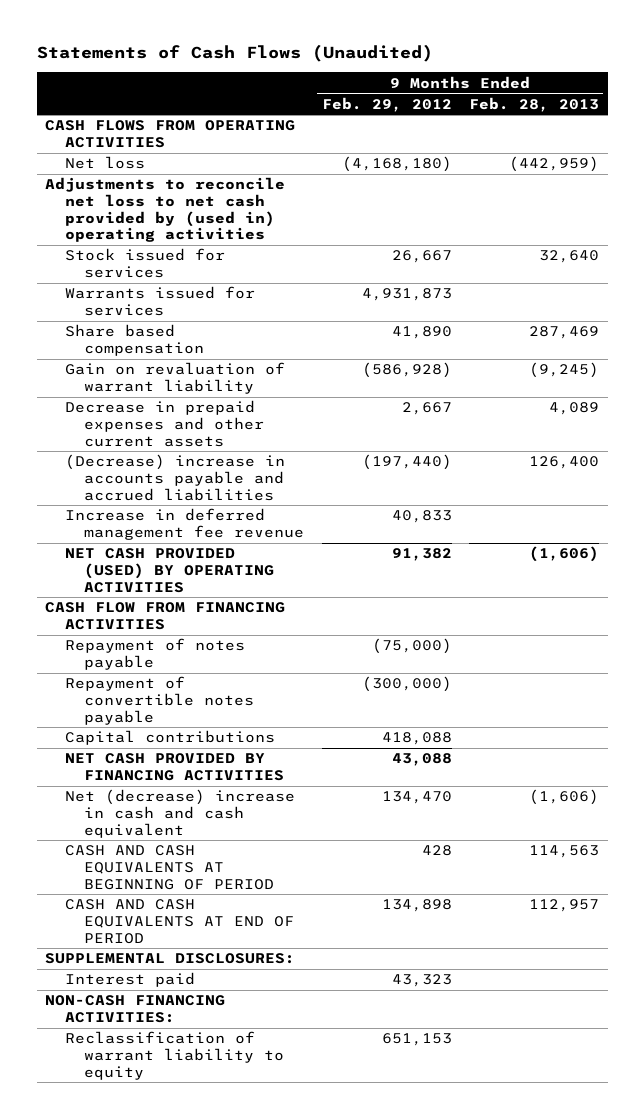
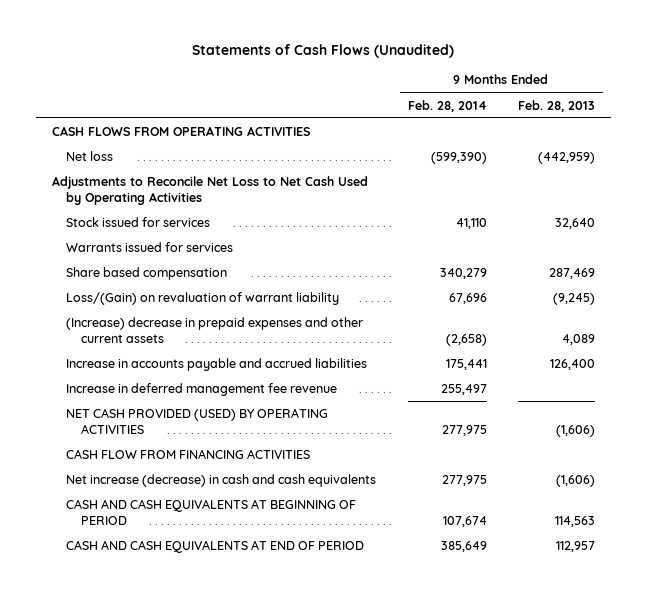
- | 9 Months Ended Feb. 29, 2012 | 9 Months Ended Feb. 28, 2013
+ | 9 Months Ended Feb. 28, 2014 | 9 Months Ended Feb. 28, 2013
- Adjustments to reconcile net loss to net cash provided by (used in) operating activities
+ Adjustments to Reconcile Net Loss to Net Cash Used by Operating Activities
- Gain on revaluation of warrant liability | (586,928) | (9,245)
- Decrease in prepaid expenses and other current assets | 2,667 | 4,089
- (Decrease) increase in accounts payable and accrued liabilities | (197,440) | 126,400
+ Loss/(Gain) on revaluation of warrant liability | 67,696 | (9,245)
+ (Increase) decrease in prepaid expenses and other current assets | (2,658) | 4,089
+ Increase in accounts payable and accrued liabilities | 175,441 | 126,400
- Repayment of notes payable | (75,000) |
- Repayment of convertible notes payable | (300,000) |
- Capital contributions | 418,088 |
- NET CASH PROVIDED BY FINANCING ACTIVITIES | 43,088 |
- Net (decrease) increase in cash and cash equivalent | 134,470 | (1,606)
+ Net increase (decrease) in cash and cash equivalents | 277,975 | (1,606)
- SUPPLEMENTAL DISCLOSURES:
- Interest paid | 43,323 |
- NON-CASH FINANCING ACTIVITIES:
- Reclassification of warrant liability to equity | 651,153 |

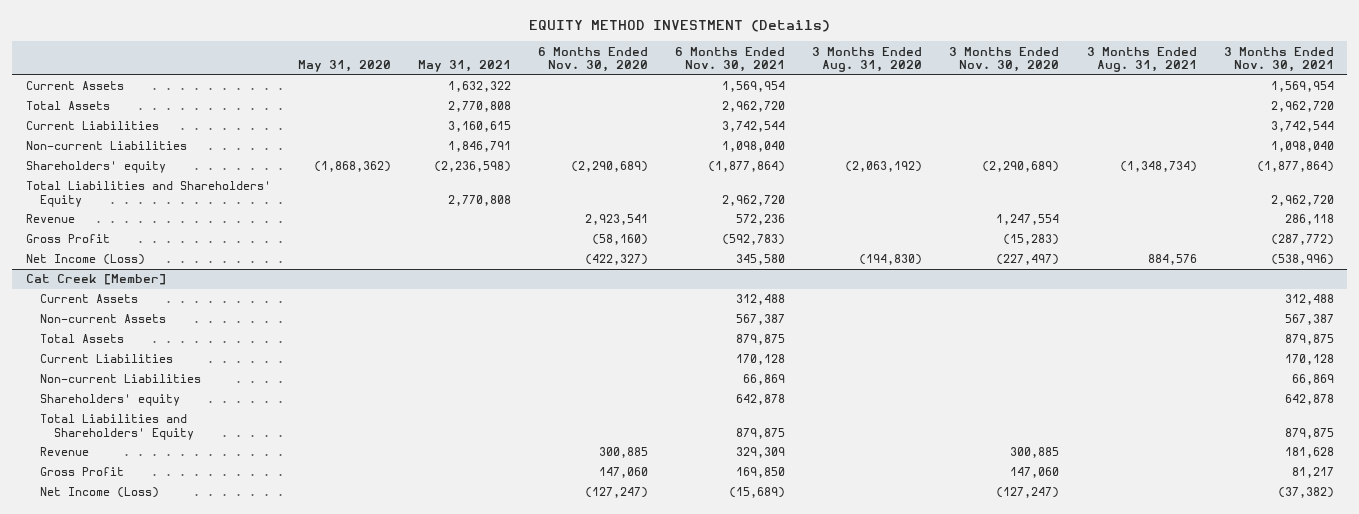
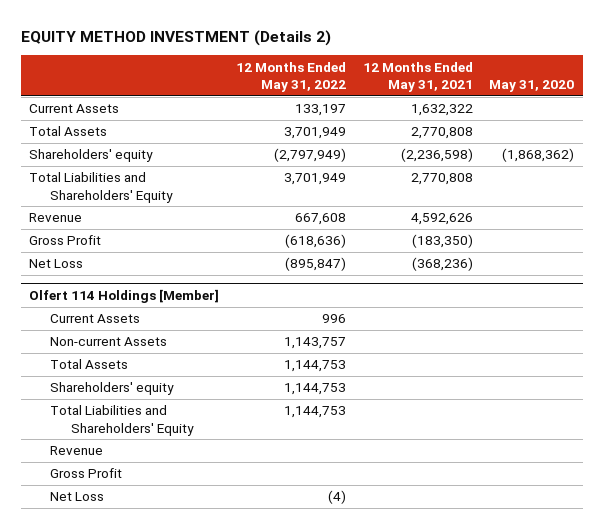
- EQUITY METHOD INVESTMENT (Details)
+ EQUITY METHOD INVESTMENT (Details 2)
- | May 31, 2020 | May 31, 2021 | 6 Months Ended Nov. 30, 2020 | 6 Months Ended Nov. 30, 2021 | 3 Months Ended Aug. 31, 2020 | 3 Months Ended Nov. 30, 2020 | 3 Months Ended Aug. 31, 2021 | 3 Months Ended Nov. 30, 2021
+ | 12 Months Ended May 31, 2022 | 12 Months Ended May 31, 2021 | May 31, 2020
- Current Liabilities | | 3,160,615 | | 3,742,544 | | | | 3,742,544
- Non-current Liabilities | | 1,846,791 | | 1,098,040 | | | | 1,098,040
- Net Income (Loss) | | | (422,327) | 345,580 | (194,830) | (227,497) | 884,576 | (538,996)
- Cat Creek [Member]
- Current Assets | | | | 312,488 | | | | 312,488
- Non-current Assets | | | | 567,387 | | | | 567,387
- Total Assets | | | | 879,875 | | | | 879,875
- Current Liabilities | | | | 170,128 | | | | 170,128
- Non-current Liabilities | | | | 66,869 | | | | 66,869
- Shareholders' equity | | | | 642,878 | | | | 642,878
- Total Liabilities and Shareholders' Equity | | | | 879,875 | | | | 879,875
- Revenue | | | 300,885 | 329,309 | | 300,885 | | 181,628
- Gross Profit | | | 147,060 | 169,850 | | 147,060 | | 81,217
- Net Income (Loss) | | | (127,247) | (15,689) | | (127,247) | | (37,382)
+ Net Loss | (895,847) | (368,236) |
+ Olfert 114 Holdings [Member]
+ Current Assets | 996 | |
+ Non-current Assets | 1,143,757 | |
+ Total Assets | 1,144,753 | |
+ Shareholders' equity | 1,144,753 | |
+ Total Liabilities and Shareholders' Equity | 1,144,753 | |
+ Revenue
+ Gross Profit
+ Net Loss | (4) | |

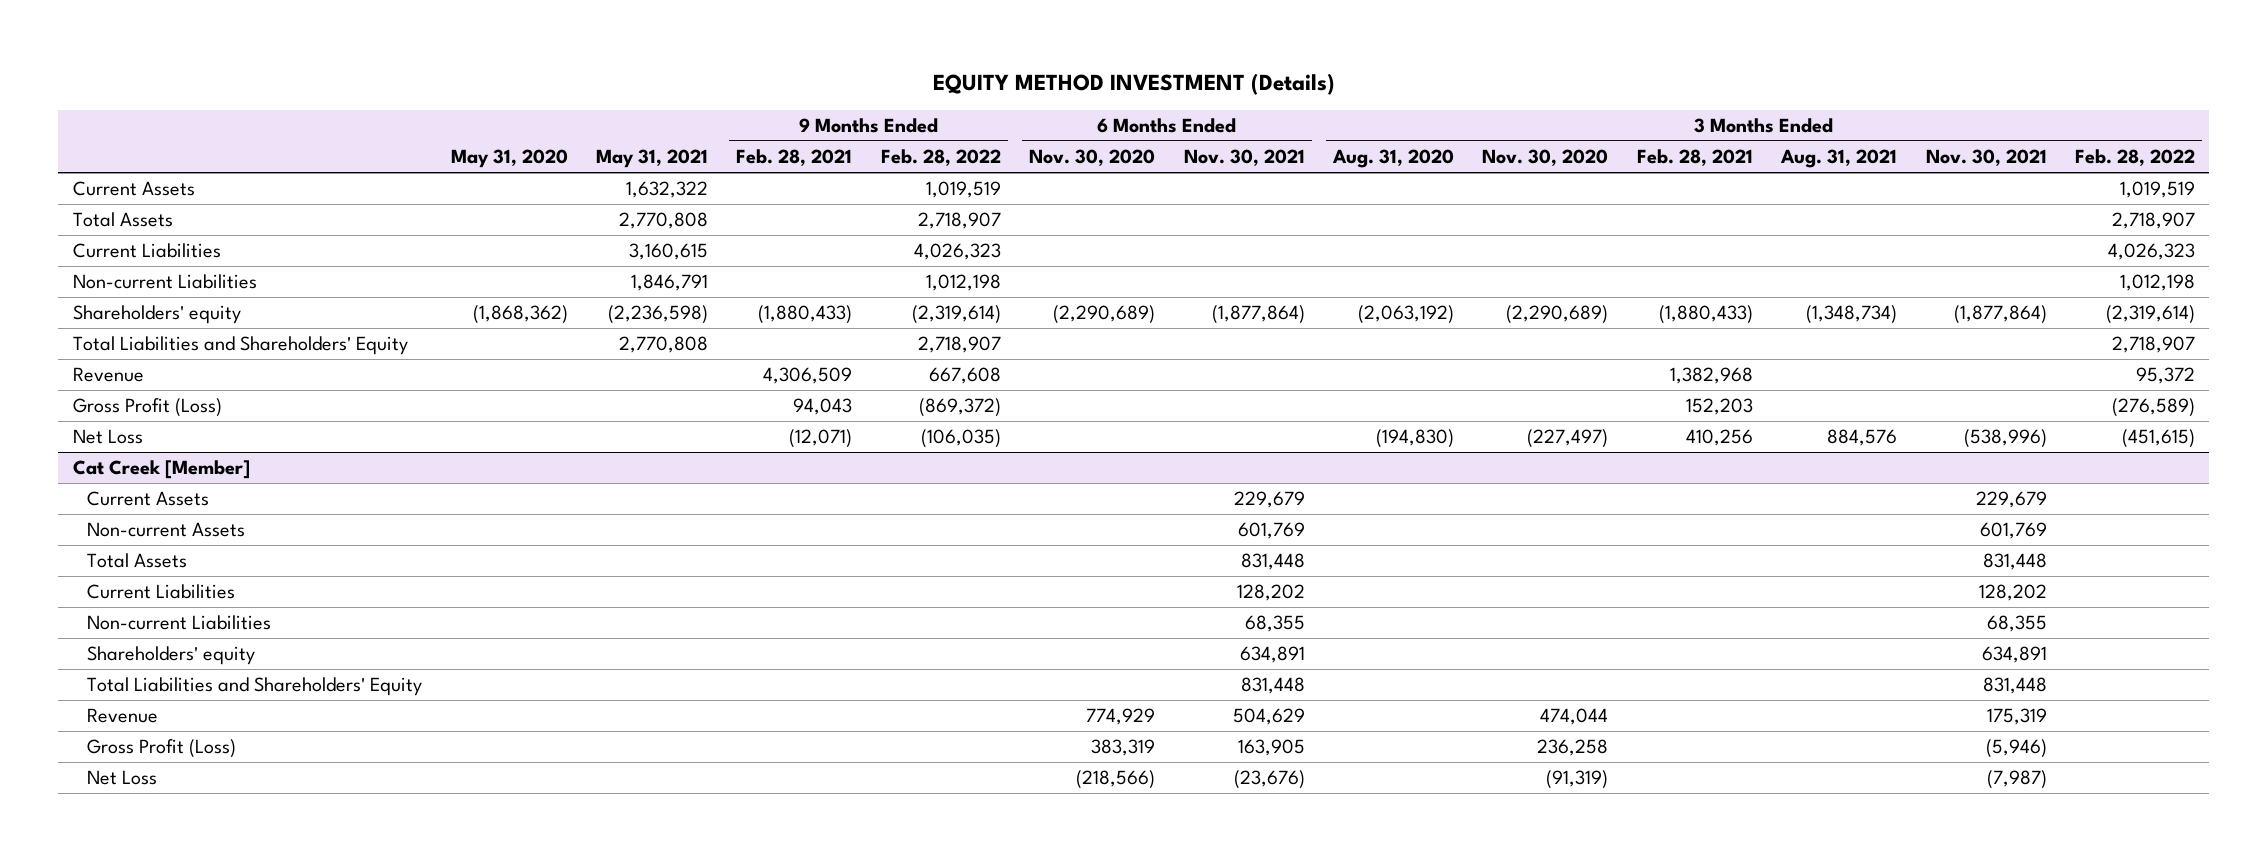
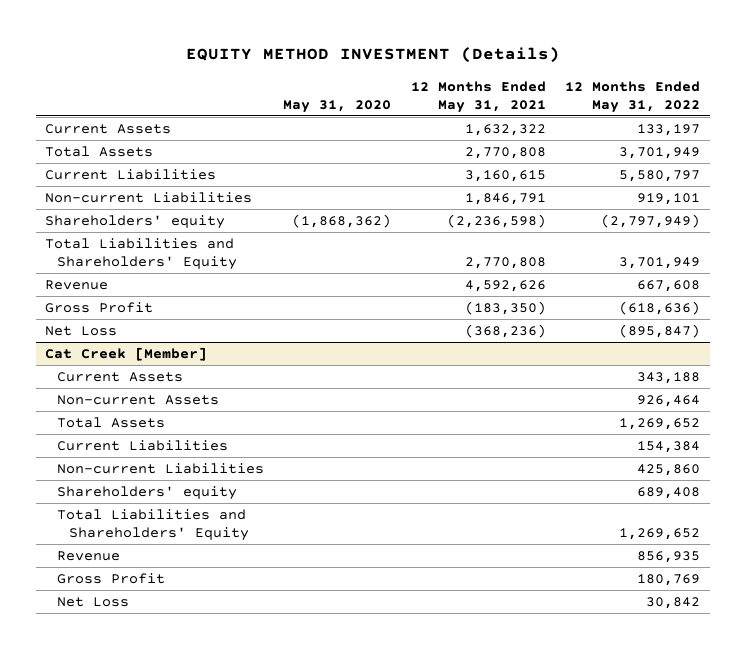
- | May 31, 2020 | May 31, 2021 | 9 Months Ended Feb. 28, 2021 | 9 Months Ended Feb. 28, 2022 | 6 Months Ended Nov. 30, 2020 | 6 Months Ended Nov. 30, 2021 | 3 Months Ended Aug. 31, 2020 | 3 Months Ended Nov. 30, 2020 | 3 Months Ended Feb. 28, 2021 | 3 Months Ended Aug. 31, 2021 | 3 Months Ended Nov. 30, 2021 | 3 Months Ended Feb. 28, 2022
+ | May 31, 2020 | 12 Months Ended May 31, 2021 | 12 Months Ended May 31, 2022
- Gross Profit (Loss) | | | 94,043 | (869,372) | | | | | 152,203 | | | (276,589)
+ Gross Profit | | (183,350) | (618,636)
@ Cat Creek [Member]
- Gross Profit (Loss) | | | | | 383,319 | 163,905 | | 236,258 | | | (5,946) |
+ Gross Profit | | | 180,769

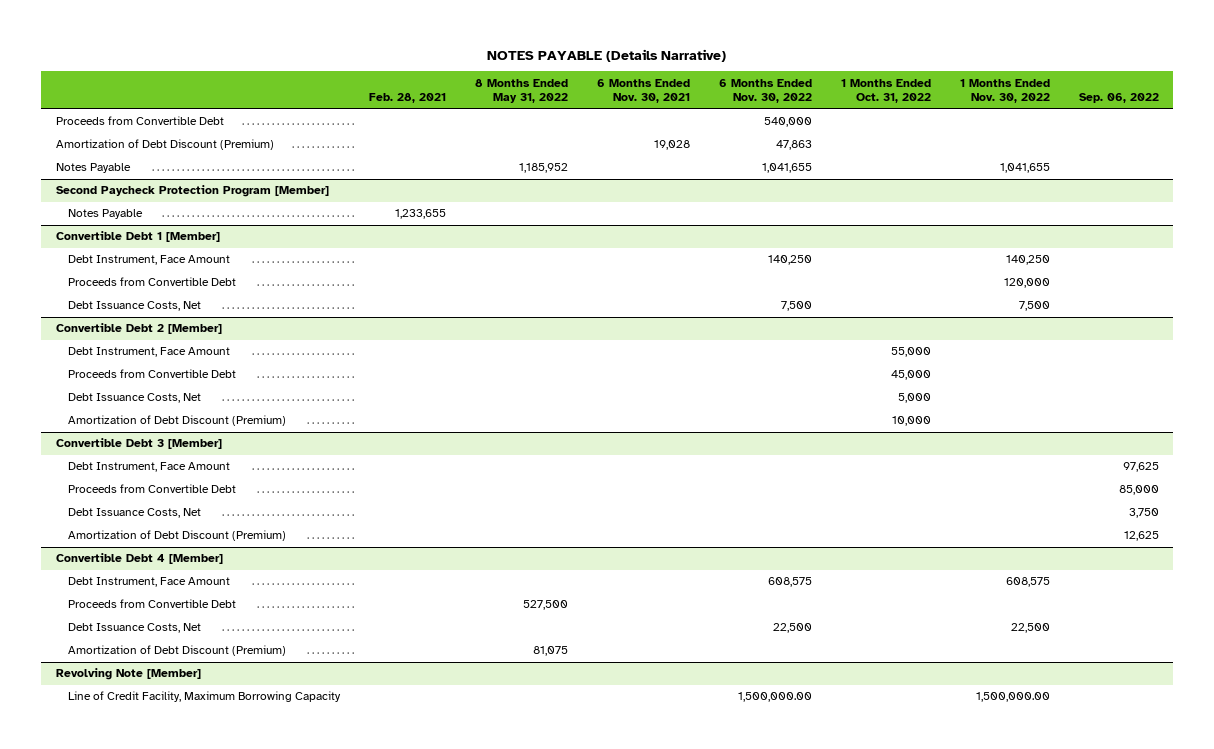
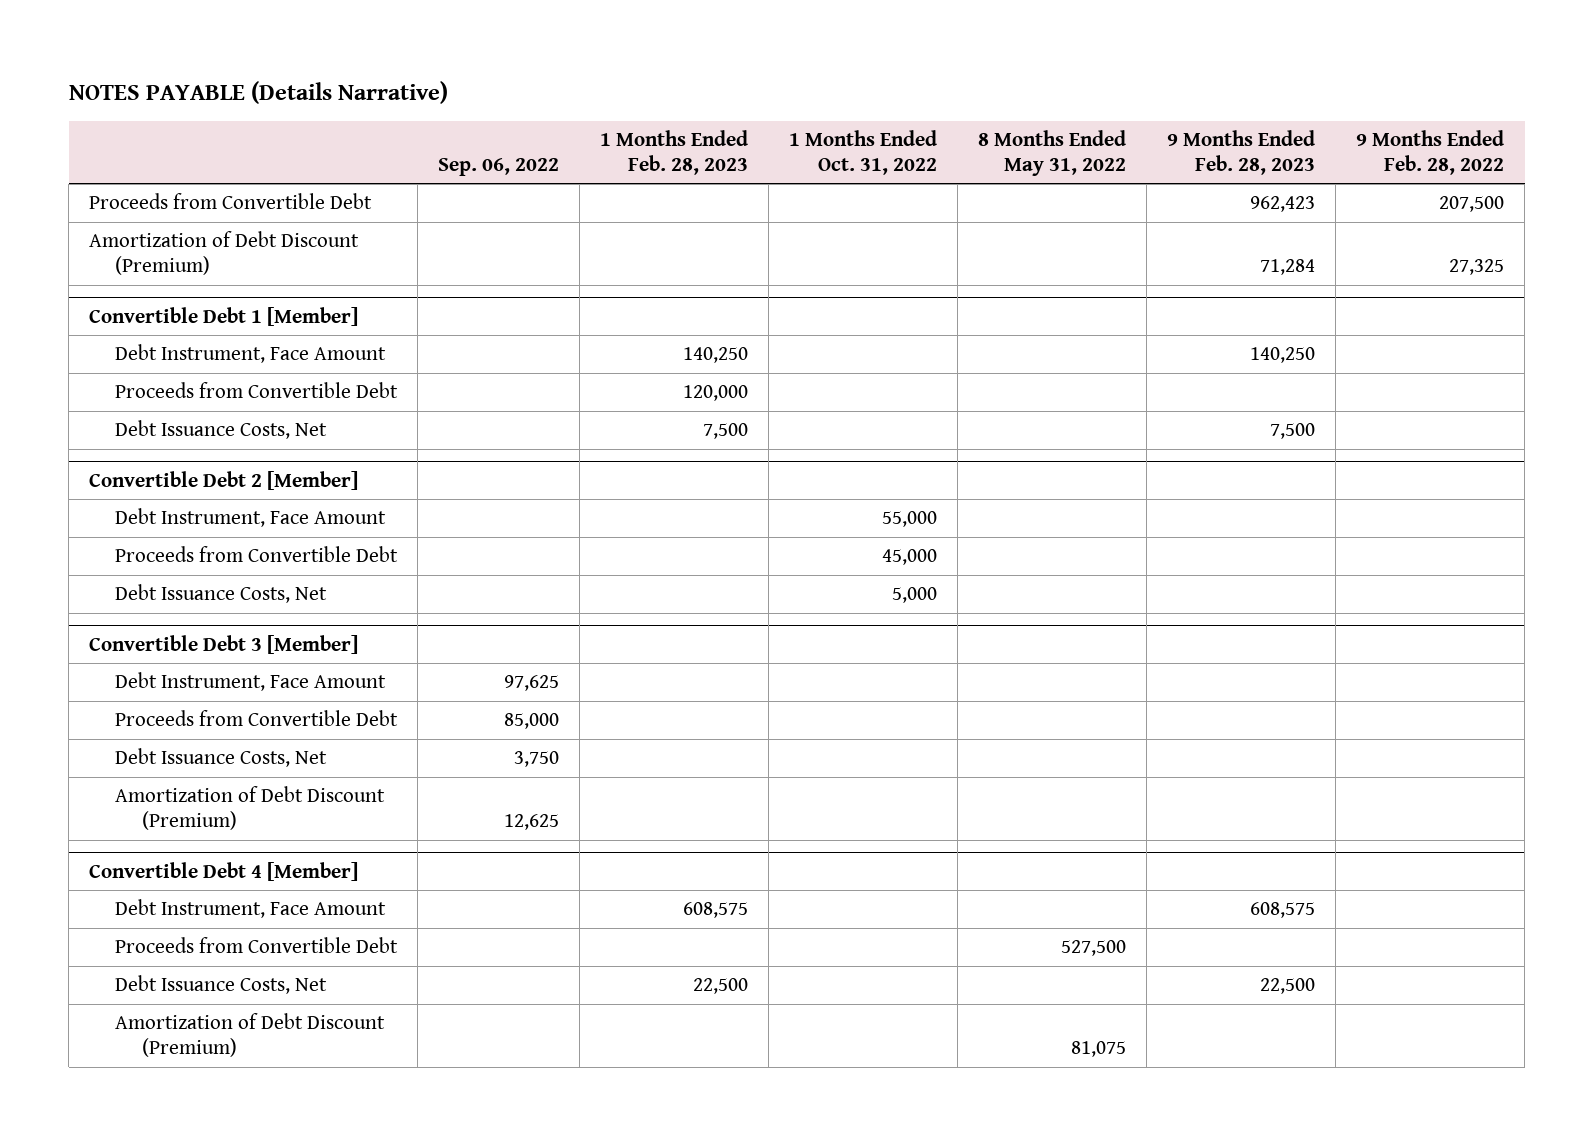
- | Feb. 28, 2021 | 8 Months Ended May 31, 2022 | 6 Months Ended Nov. 30, 2021 | 6 Months Ended Nov. 30, 2022 | 1 Months Ended Oct. 31, 2022 | 1 Months Ended Nov. 30, 2022 | Sep. 06, 2022
+ | Sep. 06, 2022 | 1 Months Ended Feb. 28, 2023 | 1 Months Ended Oct. 31, 2022 | 8 Months Ended May 31, 2022 | 9 Months Ended Feb. 28, 2023 | 9 Months Ended Feb. 28, 2022
- Notes Payable | | 1,185,952 | | 1,041,655 | | 1,041,655 |
- Second Paycheck Protection Program [Member]
- Notes Payable | 1,233,655 | | | | | |
@ Convertible Debt 2 [Member]
- Amortization of Debt Discount (Premium) | | | | | 10,000 | |
- Revolving Note [Member]
- Line of Credit Facility, Maximum Borrowing Capacity | | | | 1,500,000.00 | | 1,500,000.00 |

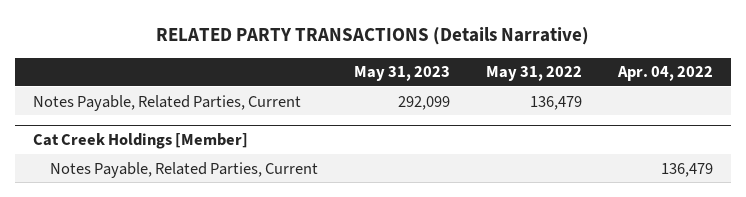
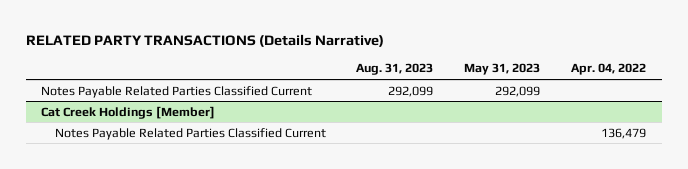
- | May 31, 2023 | May 31, 2022 | Apr. 04, 2022
+ | Aug. 31, 2023 | May 31, 2023 | Apr. 04, 2022
- Notes Payable, Related Parties, Current | 292,099 | 136,479 |
+ Notes Payable Related Parties Classified Current | 292,099 | 292,099 |
@ Cat Creek Holdings [Member]
- Notes Payable, Related Parties, Current | | | 136,479
+ Notes Payable Related Parties Classified Current | | | 136,479

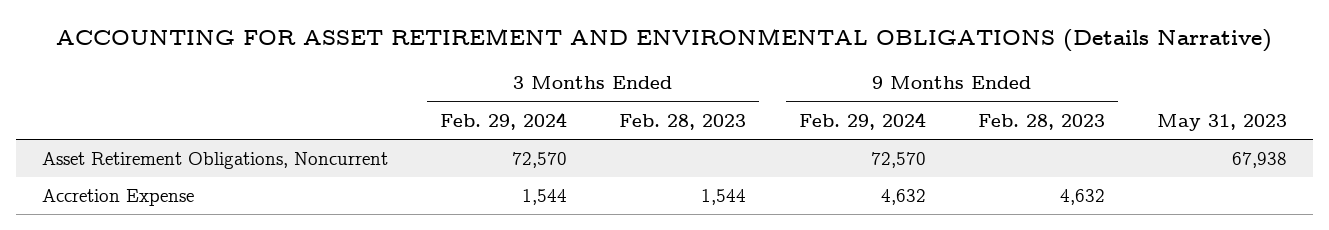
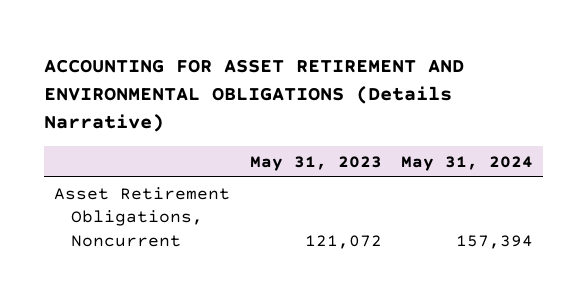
- | 3 Months Ended Feb. 29, 2024 | 3 Months Ended Feb. 28, 2023 | 9 Months Ended Feb. 29, 2024 | 9 Months Ended Feb. 28, 2023 | May 31, 2023
+ | May 31, 2023 | May 31, 2024
- Asset Retirement Obligations, Noncurrent | 72,570 | | 72,570 | | 67,938
- Accretion Expense | 1,544 | 1,544 | 4,632 | 4,632 |
+ Asset Retirement Obligations, Noncurrent | 121,072 | 157,394

